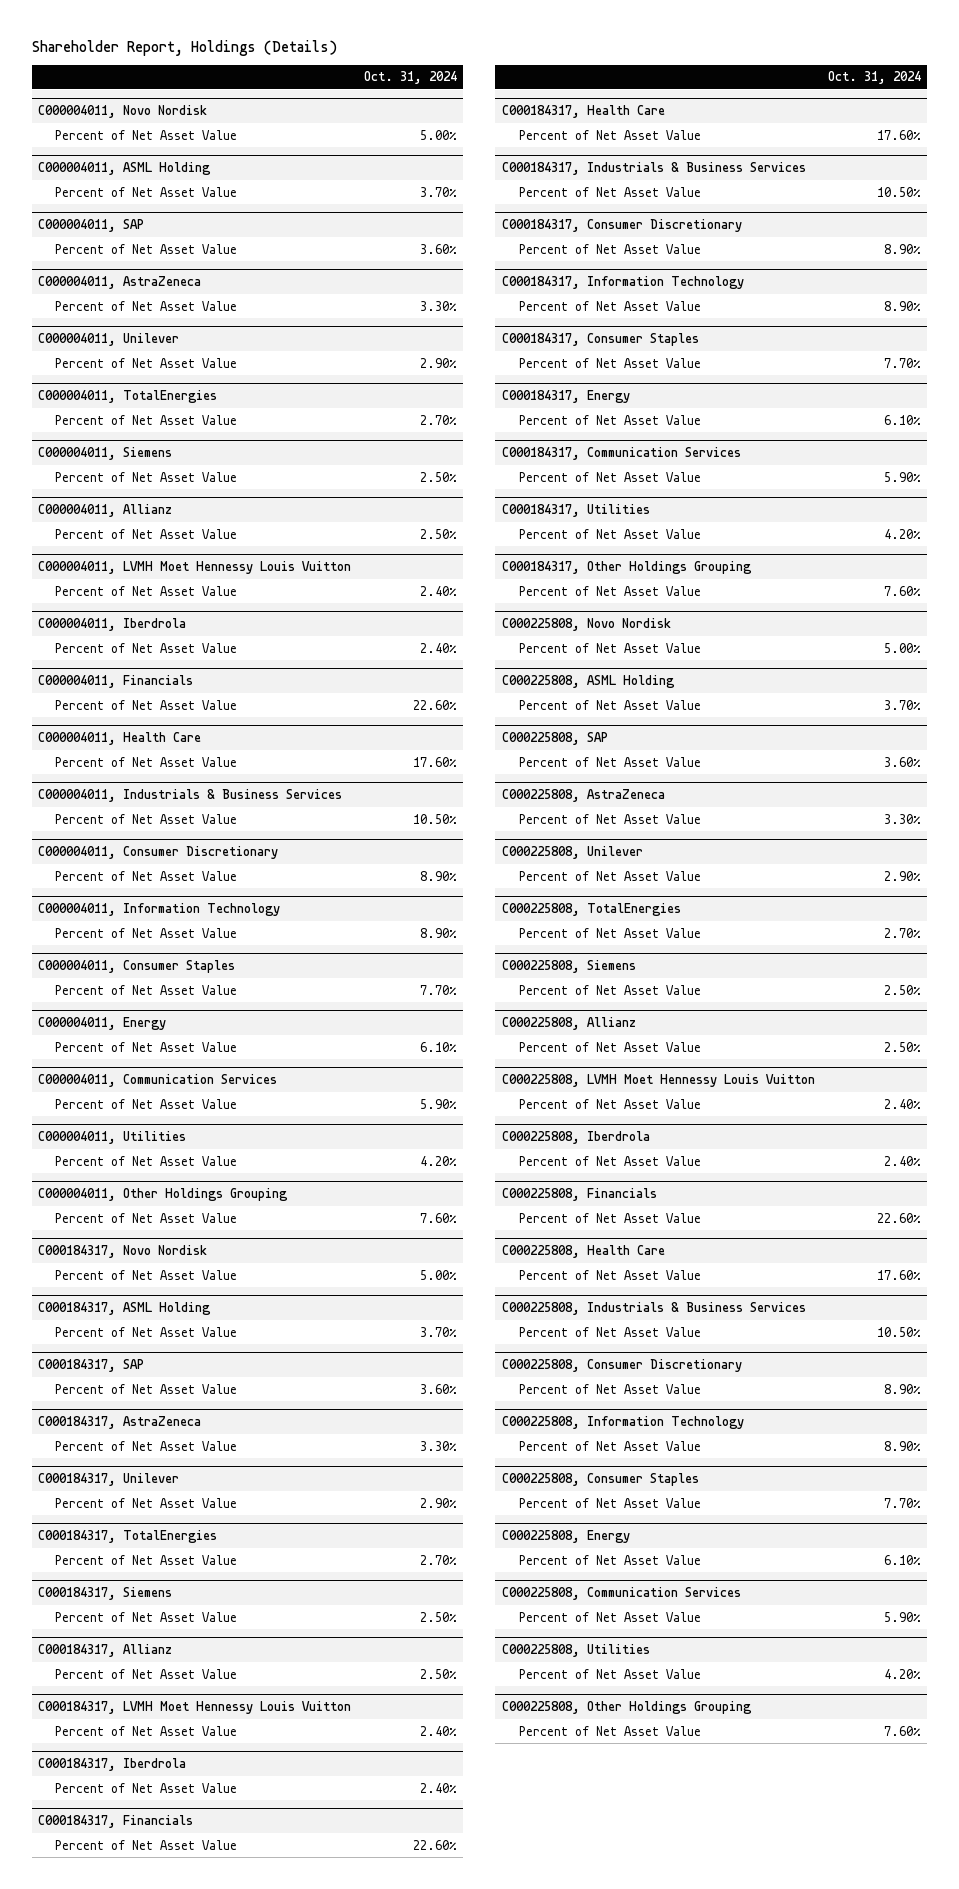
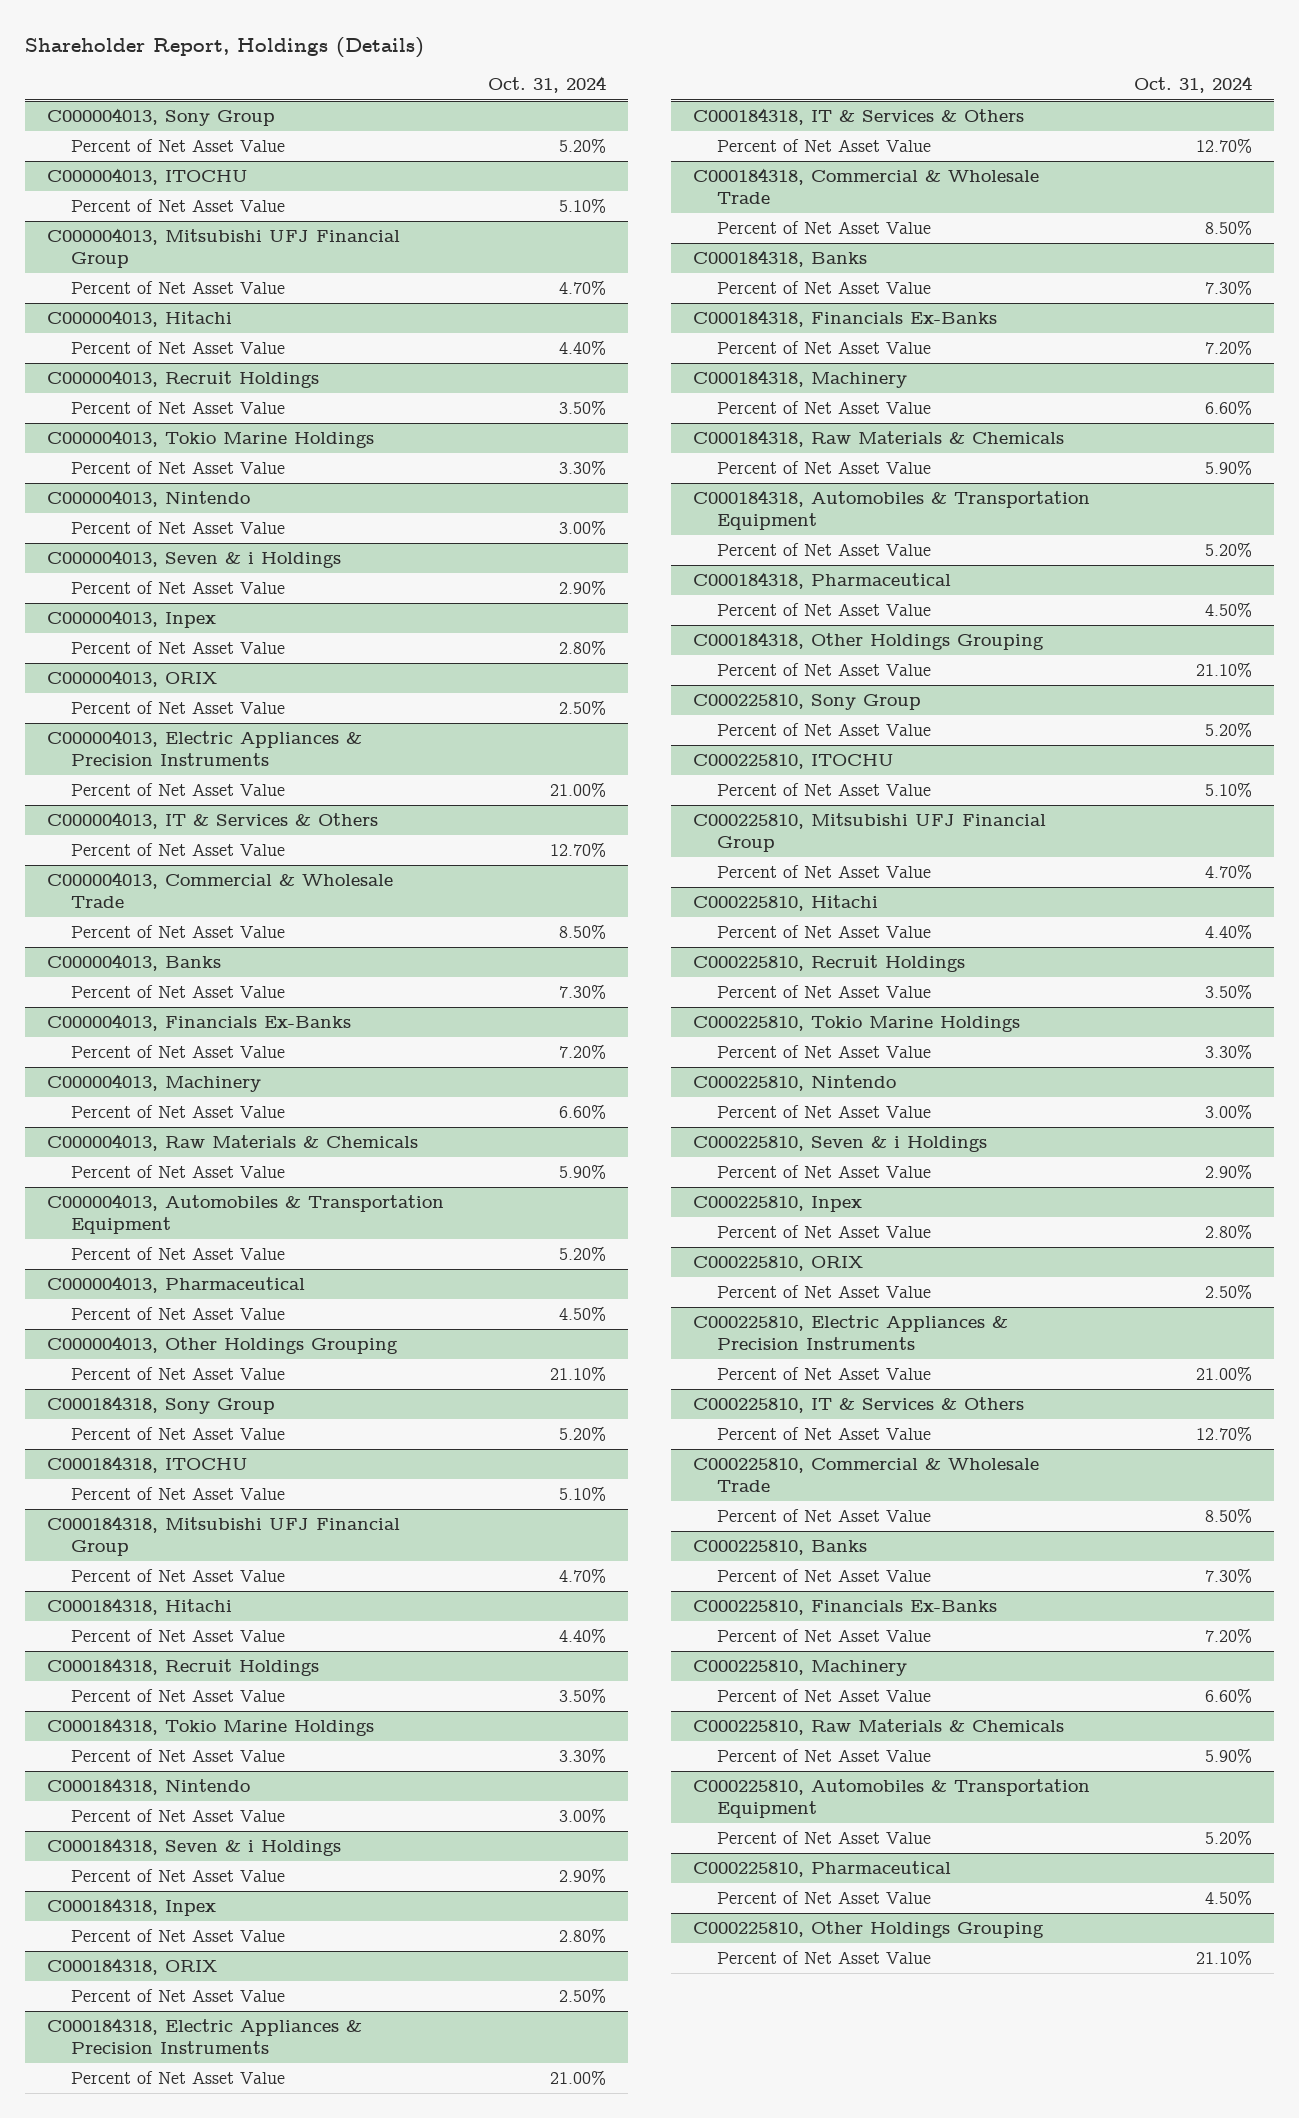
- C000004011, Novo Nordisk
- Percent of Net Asset Value | 5.00%
- C000004011, ASML Holding
- Percent of Net Asset Value | 3.70%
- C000004011, SAP
- Percent of Net Asset Value | 3.60%
- C000004011, AstraZeneca
+ C000004013, Sony Group
+ Percent of Net Asset Value | 5.20%
+ C000004013, ITOCHU
+ Percent of Net Asset Value | 5.10%
+ C000004013, Mitsubishi UFJ Financial Group
+ Percent of Net Asset Value | 4.70%
+ C000004013, Hitachi
+ Percent of Net Asset Value | 4.40%
+ C000004013, Recruit Holdings
+ Percent of Net Asset Value | 3.50%
+ C000004013, Tokio Marine Holdings
- C000004011, Unilever
+ C000004013, Nintendo
+ Percent of Net Asset Value | 3.00%
+ C000004013, Seven & i Holdings
- C000004011, TotalEnergies
- Percent of Net Asset Value | 2.70%
- C000004011, Siemens
- Percent of Net Asset Value | 2.50%
- C000004011, Allianz
+ C000004013, Inpex
+ Percent of Net Asset Value | 2.80%
+ C000004013, ORIX
- C000004011, LVMH Moet Hennessy Louis Vuitton
- Percent of Net Asset Value | 2.40%
- C000004011, Iberdrola
- Percent of Net Asset Value | 2.40%
- C000004011, Financials
- Percent of Net Asset Value | 22.60%
- C000004011, Health Care
- Percent of Net Asset Value | 17.60%
- C000004011, Industrials & Business Services
- Percent of Net Asset Value | 10.50%
- C000004011, Consumer Discretionary
- Percent of Net Asset Value | 8.90%
- C000004011, Information Technology
- Percent of Net Asset Value | 8.90%
- C000004011, Consumer Staples
- Percent of Net Asset Value | 7.70%
- C000004011, Energy
- Percent of Net Asset Value | 6.10%
- C000004011, Communication Services
+ C000004013, Electric Appliances & Precision Instruments
+ Percent of Net Asset Value | 21.00%
+ C000004013, IT & Services & Others
+ Percent of Net Asset Value | 12.70%
+ C000004013, Commercial & Wholesale Trade
+ Percent of Net Asset Value | 8.50%
+ C000004013, Banks
+ Percent of Net Asset Value | 7.30%
+ C000004013, Financials Ex-Banks
+ Percent of Net Asset Value | 7.20%
+ C000004013, Machinery
+ Percent of Net Asset Value | 6.60%
+ C000004013, Raw Materials & Chemicals
- C000004011, Utilities
- Percent of Net Asset Value | 4.20%
- C000004011, Other Holdings Grouping
- Percent of Net Asset Value | 7.60%
- C000184317, Novo Nordisk
- Percent of Net Asset Value | 5.00%
- C000184317, ASML Holding
- Percent of Net Asset Value | 3.70%
- C000184317, SAP
- Percent of Net Asset Value | 3.60%
- C000184317, AstraZeneca
+ C000004013, Automobiles & Transportation Equipment
+ Percent of Net Asset Value | 5.20%
+ C000004013, Pharmaceutical
+ Percent of Net Asset Value | 4.50%
+ C000004013, Other Holdings Grouping
+ Percent of Net Asset Value | 21.10%
+ C000184318, Sony Group
+ Percent of Net Asset Value | 5.20%
+ C000184318, ITOCHU
+ Percent of Net Asset Value | 5.10%
+ C000184318, Mitsubishi UFJ Financial Group
+ Percent of Net Asset Value | 4.70%
+ C000184318, Hitachi
+ Percent of Net Asset Value | 4.40%
+ C000184318, Recruit Holdings
+ Percent of Net Asset Value | 3.50%
+ C000184318, Tokio Marine Holdings
- C000184317, Unilever
+ C000184318, Nintendo
+ Percent of Net Asset Value | 3.00%
+ C000184318, Seven & i Holdings
- C000184317, TotalEnergies
- Percent of Net Asset Value | 2.70%
- C000184317, Siemens
- Percent of Net Asset Value | 2.50%
- C000184317, Allianz
+ C000184318, Inpex
+ Percent of Net Asset Value | 2.80%
+ C000184318, ORIX
- C000184317, LVMH Moet Hennessy Louis Vuitton
- Percent of Net Asset Value | 2.40%
- C000184317, Iberdrola
- Percent of Net Asset Value | 2.40%
- C000184317, Financials
- Percent of Net Asset Value | 22.60%
- C000184317, Health Care
- Percent of Net Asset Value | 17.60%
- C000184317, Industrials & Business Services
- Percent of Net Asset Value | 10.50%
- C000184317, Consumer Discretionary
- Percent of Net Asset Value | 8.90%
- C000184317, Information Technology
- Percent of Net Asset Value | 8.90%
- C000184317, Consumer Staples
- Percent of Net Asset Value | 7.70%
- C000184317, Energy
- Percent of Net Asset Value | 6.10%
- C000184317, Communication Services
+ C000184318, Electric Appliances & Precision Instruments
+ Percent of Net Asset Value | 21.00%
+ C000184318, IT & Services & Others
+ Percent of Net Asset Value | 12.70%
+ C000184318, Commercial & Wholesale Trade
+ Percent of Net Asset Value | 8.50%
+ C000184318, Banks
+ Percent of Net Asset Value | 7.30%
+ C000184318, Financials Ex-Banks
+ Percent of Net Asset Value | 7.20%
+ C000184318, Machinery
+ Percent of Net Asset Value | 6.60%
+ C000184318, Raw Materials & Chemicals
- C000184317, Utilities
- Percent of Net Asset Value | 4.20%
- C000184317, Other Holdings Grouping
- Percent of Net Asset Value | 7.60%
- C000225808, Novo Nordisk
- Percent of Net Asset Value | 5.00%
- C000225808, ASML Holding
- Percent of Net Asset Value | 3.70%
- C000225808, SAP
- Percent of Net Asset Value | 3.60%
- C000225808, AstraZeneca
+ C000184318, Automobiles & Transportation Equipment
+ Percent of Net Asset Value | 5.20%
+ C000184318, Pharmaceutical
+ Percent of Net Asset Value | 4.50%
+ C000184318, Other Holdings Grouping
+ Percent of Net Asset Value | 21.10%
+ C000225810, Sony Group
+ Percent of Net Asset Value | 5.20%
+ C000225810, ITOCHU
+ Percent of Net Asset Value | 5.10%
+ C000225810, Mitsubishi UFJ Financial Group
+ Percent of Net Asset Value | 4.70%
+ C000225810, Hitachi
+ Percent of Net Asset Value | 4.40%
+ C000225810, Recruit Holdings
+ Percent of Net Asset Value | 3.50%
+ C000225810, Tokio Marine Holdings
- C000225808, Unilever
+ C000225810, Nintendo
+ Percent of Net Asset Value | 3.00%
+ C000225810, Seven & i Holdings
- C000225808, TotalEnergies
- Percent of Net Asset Value | 2.70%
- C000225808, Siemens
- Percent of Net Asset Value | 2.50%
- C000225808, Allianz
+ C000225810, Inpex
+ Percent of Net Asset Value | 2.80%
+ C000225810, ORIX
- C000225808, LVMH Moet Hennessy Louis Vuitton
- Percent of Net Asset Value | 2.40%
- C000225808, Iberdrola
- Percent of Net Asset Value | 2.40%
- C000225808, Financials
- Percent of Net Asset Value | 22.60%
- C000225808, Health Care
- Percent of Net Asset Value | 17.60%
- C000225808, Industrials & Business Services
- Percent of Net Asset Value | 10.50%
- C000225808, Consumer Discretionary
- Percent of Net Asset Value | 8.90%
- C000225808, Information Technology
- Percent of Net Asset Value | 8.90%
- C000225808, Consumer Staples
- Percent of Net Asset Value | 7.70%
- C000225808, Energy
- Percent of Net Asset Value | 6.10%
- C000225808, Communication Services
+ C000225810, Electric Appliances & Precision Instruments
+ Percent of Net Asset Value | 21.00%
+ C000225810, IT & Services & Others
+ Percent of Net Asset Value | 12.70%
+ C000225810, Commercial & Wholesale Trade
+ Percent of Net Asset Value | 8.50%
+ C000225810, Banks
+ Percent of Net Asset Value | 7.30%
+ C000225810, Financials Ex-Banks
+ Percent of Net Asset Value | 7.20%
+ C000225810, Machinery
+ Percent of Net Asset Value | 6.60%
+ C000225810, Raw Materials & Chemicals
- C000225808, Utilities
- Percent of Net Asset Value | 4.20%
- C000225808, Other Holdings Grouping
- Percent of Net Asset Value | 7.60%
+ C000225810, Automobiles & Transportation Equipment
+ Percent of Net Asset Value | 5.20%
+ C000225810, Pharmaceutical
+ Percent of Net Asset Value | 4.50%
+ C000225810, Other Holdings Grouping
+ Percent of Net Asset Value | 21.10%

